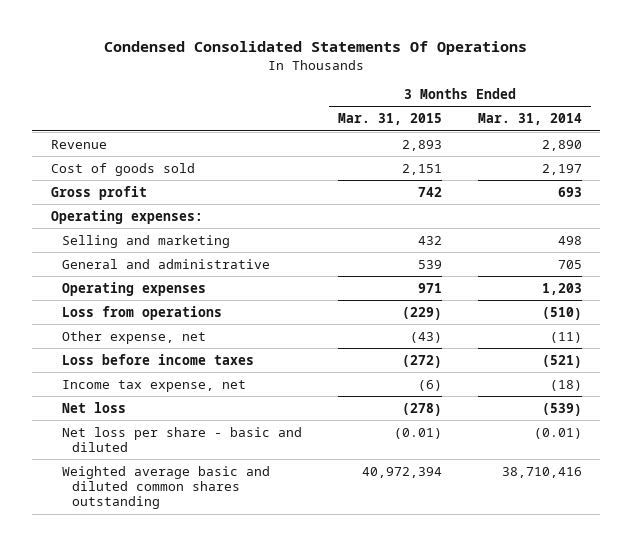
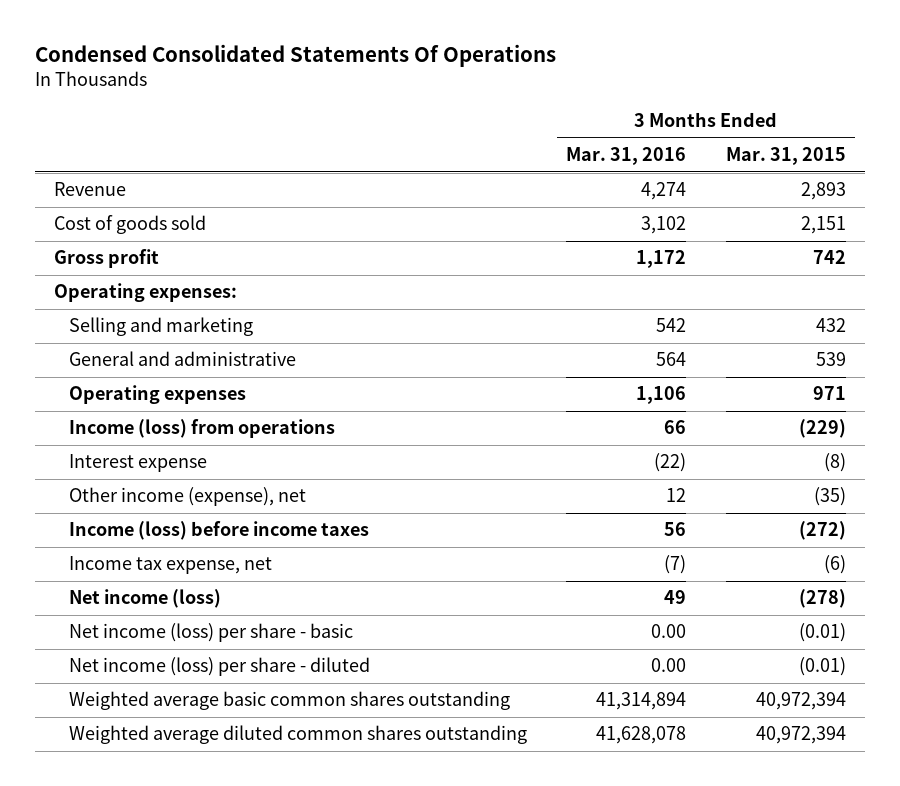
- | 3 Months Ended Mar. 31, 2015 | 3 Months Ended Mar. 31, 2014
+ | 3 Months Ended Mar. 31, 2016 | 3 Months Ended Mar. 31, 2015
- Loss from operations | (229) | (510)
- Other expense, net | (43) | (11)
- Loss before income taxes | (272) | (521)
+ Income (loss) from operations | 66 | (229)
+ Interest expense | (22) | (8)
+ Other income (expense), net | 12 | (35)
+ Income (loss) before income taxes | 56 | (272)
- Net loss | (278) | (539)
- Net loss per share - basic and diluted | (0.01) | (0.01)
- Weighted average basic and diluted common shares outstanding | 40,972,394 | 38,710,416
+ Net income (loss) | 49 | (278)
+ Net income (loss) per share - basic | 0.00 | (0.01)
+ Net income (loss) per share - diluted | 0.00 | (0.01)
+ Weighted average basic common shares outstanding | 41,314,894 | 40,972,394
+ Weighted average diluted common shares outstanding | 41,628,078 | 40,972,394

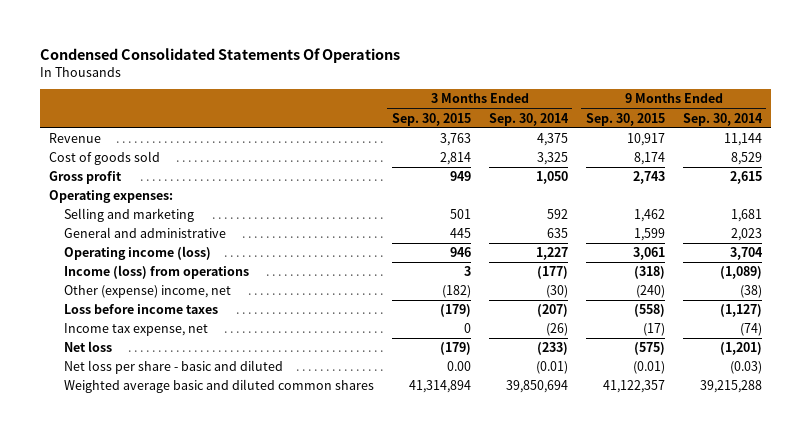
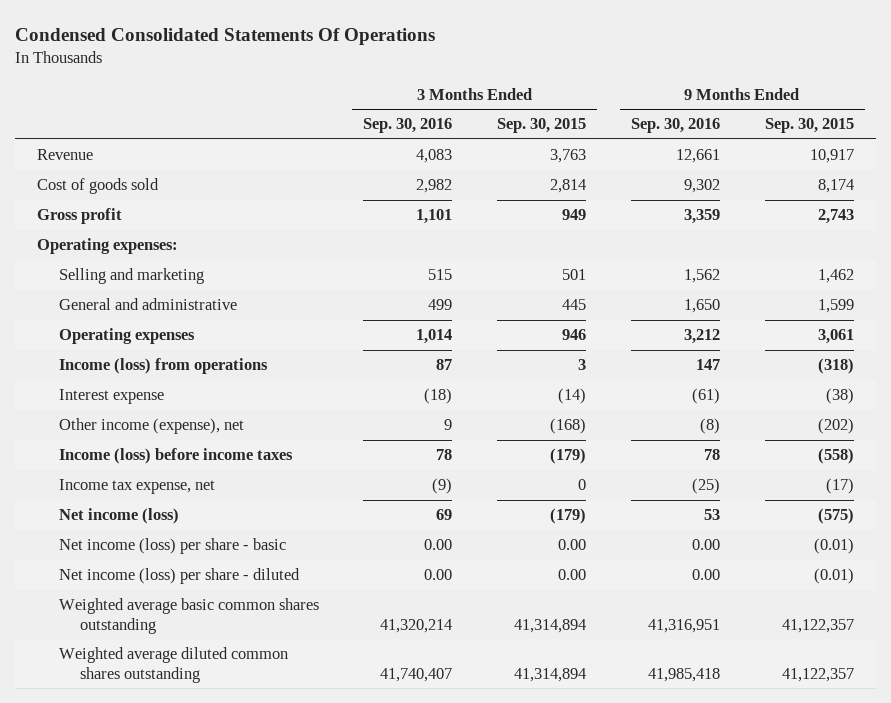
- | 3 Months Ended Sep. 30, 2015 | 3 Months Ended Sep. 30, 2014 | 9 Months Ended Sep. 30, 2015 | 9 Months Ended Sep. 30, 2014
+ | 3 Months Ended Sep. 30, 2016 | 3 Months Ended Sep. 30, 2015 | 9 Months Ended Sep. 30, 2016 | 9 Months Ended Sep. 30, 2015
- Operating income (loss) | 946 | 1,227 | 3,061 | 3,704
+ Operating expenses | 1,014 | 946 | 3,212 | 3,061
- Other (expense) income, net | (182) | (30) | (240) | (38)
- Loss before income taxes | (179) | (207) | (558) | (1,127)
+ Interest expense | (18) | (14) | (61) | (38)
+ Other income (expense), net | 9 | (168) | (8) | (202)
+ Income (loss) before income taxes | 78 | (179) | 78 | (558)
- Net loss | (179) | (233) | (575) | (1,201)
- Net loss per share - basic and diluted | 0.00 | (0.01) | (0.01) | (0.03)
- Weighted average basic and diluted common shares | 41,314,894 | 39,850,694 | 41,122,357 | 39,215,288
+ Net income (loss) | 69 | (179) | 53 | (575)
+ Net income (loss) per share - basic | 0.00 | 0.00 | 0.00 | (0.01)
+ Net income (loss) per share - diluted | 0.00 | 0.00 | 0.00 | (0.01)
+ Weighted average basic common shares outstanding | 41,320,214 | 41,314,894 | 41,316,951 | 41,122,357
+ Weighted average diluted common shares outstanding | 41,740,407 | 41,314,894 | 41,985,418 | 41,122,357

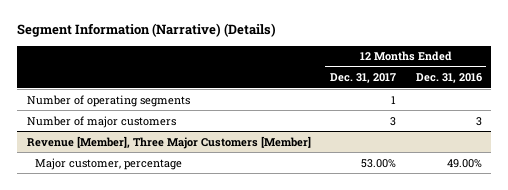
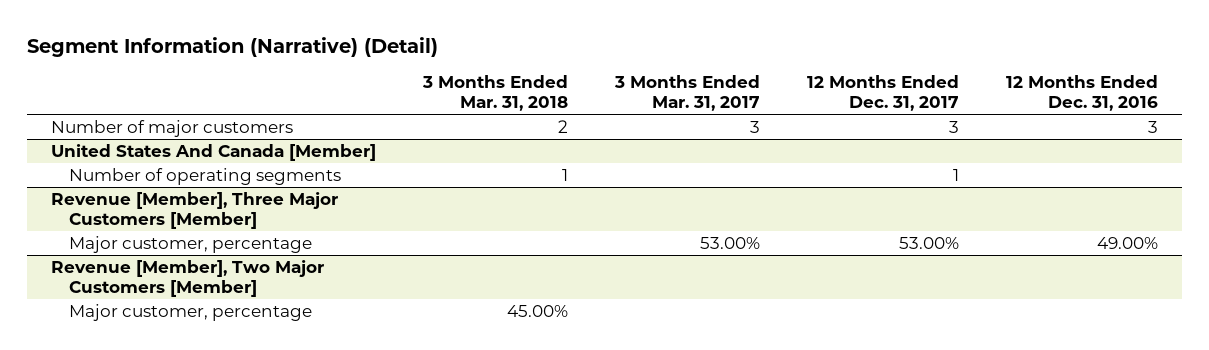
- Segment Information (Narrative) (Details)
+ Segment Information (Narrative) (Detail)
- | 12 Months Ended Dec. 31, 2017 | 12 Months Ended Dec. 31, 2016
+ | 3 Months Ended Mar. 31, 2018 | 3 Months Ended Mar. 31, 2017 | 12 Months Ended Dec. 31, 2017 | 12 Months Ended Dec. 31, 2016
- Number of operating segments | 1 |
+ United States And Canada [Member]
+ Number of operating segments | 1 | | 1 |
+ Revenue [Member], Two Major Customers [Member]
+ Major customer, percentage | 45.00% | | |

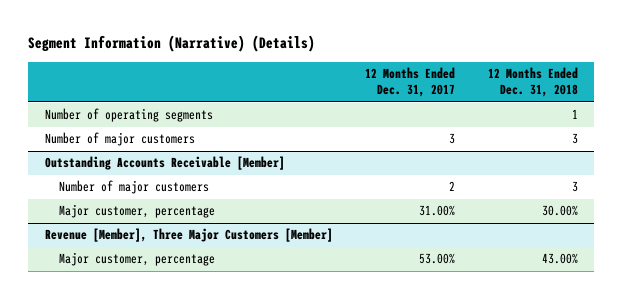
- Segment Information (Narrative) (Detail)
+ Segment Information (Narrative) (Details)
- | 3 Months Ended Mar. 31, 2018 | 3 Months Ended Mar. 31, 2017 | 12 Months Ended Dec. 31, 2017 | 12 Months Ended Dec. 31, 2016
+ | 12 Months Ended Dec. 31, 2017 | 12 Months Ended Dec. 31, 2018
+ Number of operating segments | | 1
- United States And Canada [Member]
- Number of operating segments | 1 | | 1 |
+ Outstanding Accounts Receivable [Member]
+ Number of major customers | 2 | 3
+ Major customer, percentage | 31.00% | 30.00%
- Revenue [Member], Two Major Customers [Member]
- Major customer, percentage | 45.00% | | |

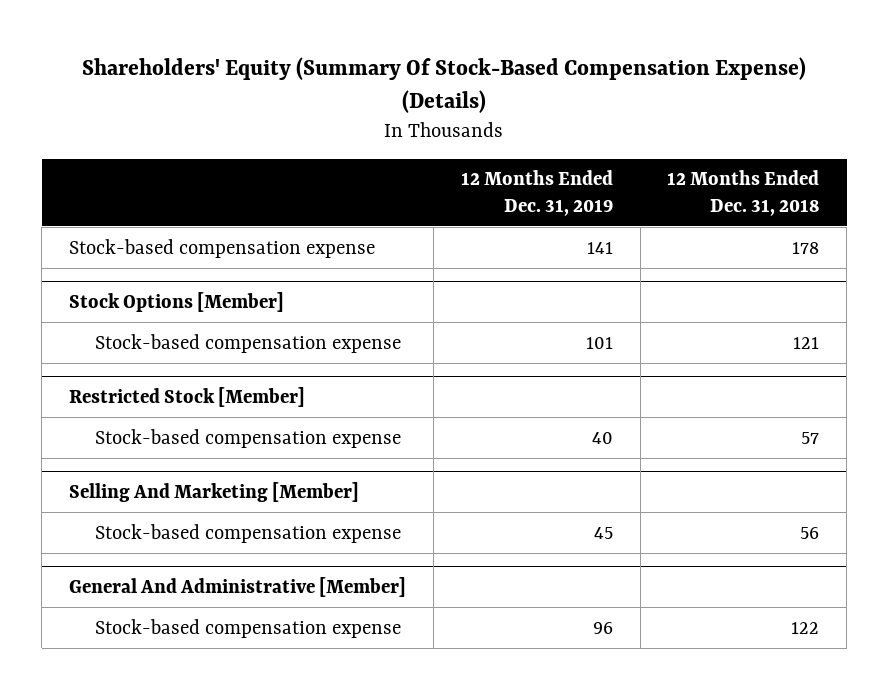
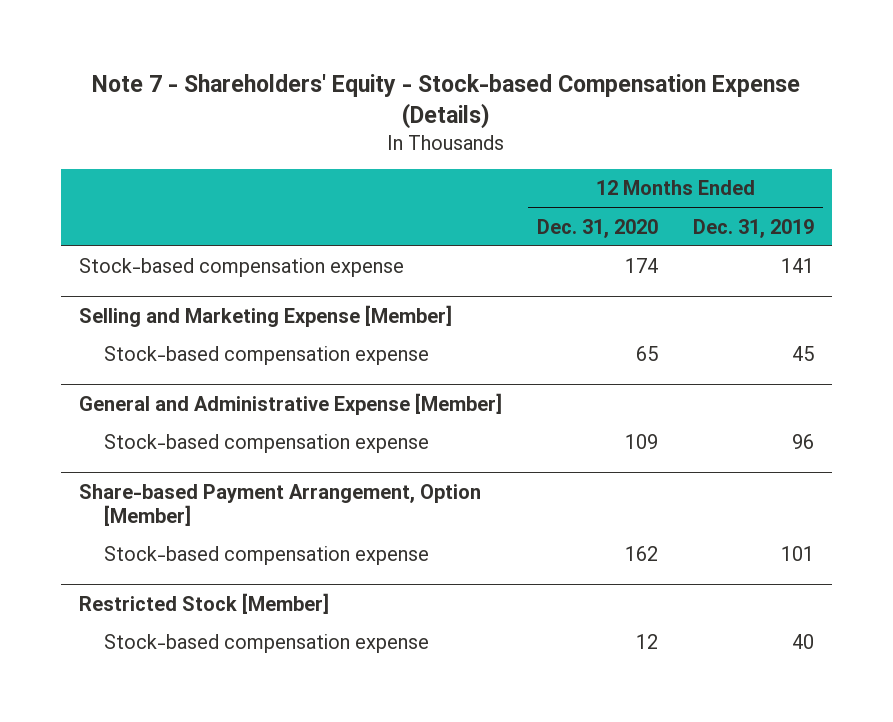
- Shareholders' Equity (Summary Of Stock-Based Compensation Expense) (Details)
+ Note 7 - Shareholders' Equity - Stock-based Compensation Expense (Details)
- | 12 Months Ended Dec. 31, 2019 | 12 Months Ended Dec. 31, 2018
+ | 12 Months Ended Dec. 31, 2020 | 12 Months Ended Dec. 31, 2019
- Stock Options [Member]
+ Selling and Marketing Expense [Member]
+ Stock-based compensation expense | 65 | 45
+ General and Administrative Expense [Member]
+ Stock-based compensation expense | 109 | 96
+ Share-based Payment Arrangement, Option [Member]
- Selling And Marketing [Member]
- Stock-based compensation expense | 45 | 56
- General And Administrative [Member]
- Stock-based compensation expense | 96 | 122

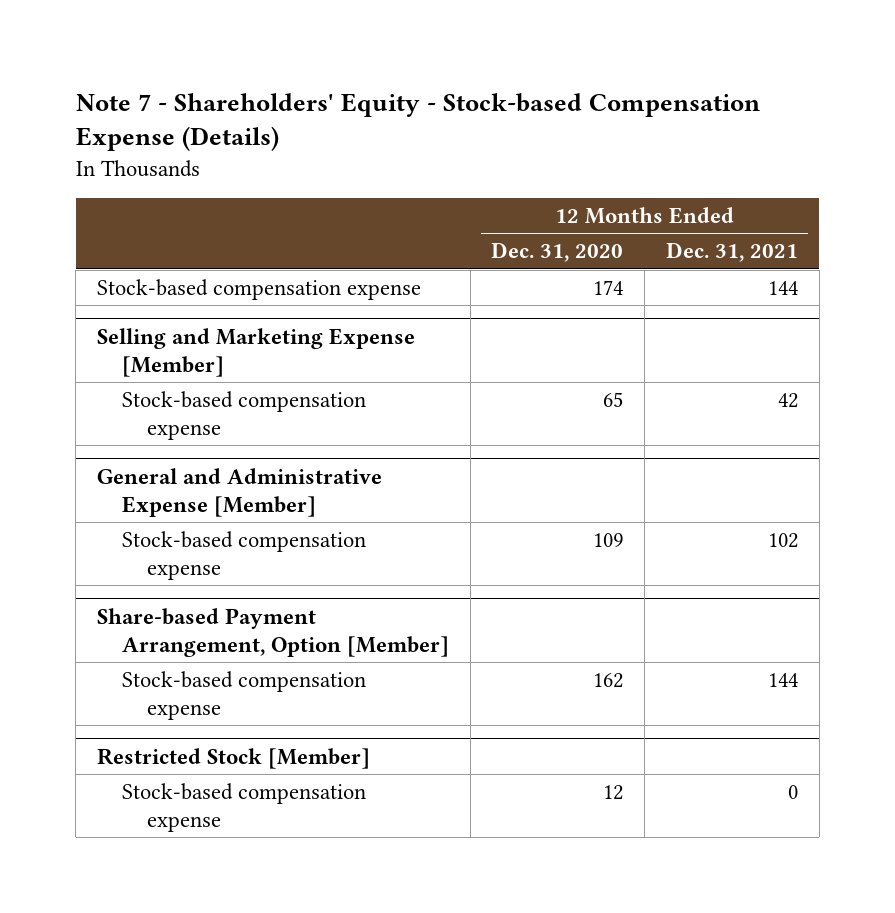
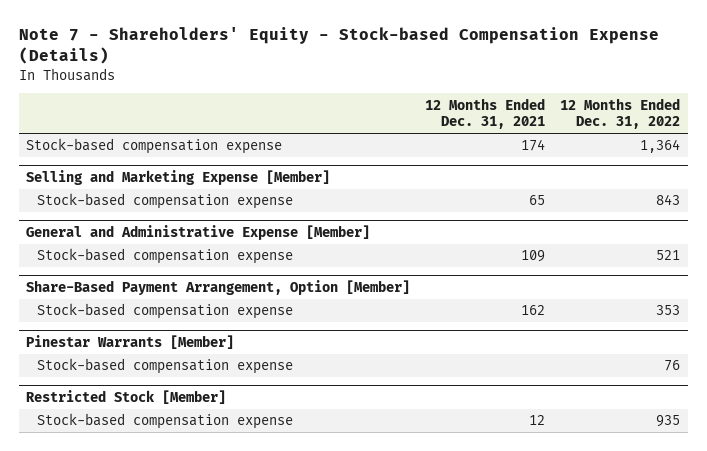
- | 12 Months Ended Dec. 31, 2020 | 12 Months Ended Dec. 31, 2021
+ | 12 Months Ended Dec. 31, 2021 | 12 Months Ended Dec. 31, 2022
- Stock-based compensation expense | 174 | 144
+ Stock-based compensation expense | 174 | 1,364
@ Selling and Marketing Expense [Member]
- Stock-based compensation expense | 65 | 42
+ Stock-based compensation expense | 65 | 843
@ General and Administrative Expense [Member]
- Stock-based compensation expense | 109 | 102
- Share-based Payment Arrangement, Option [Member]
- Stock-based compensation expense | 162 | 144
@ General and Administrative Expense [Member]
+ Stock-based compensation expense | 109 | 521
+ Share-Based Payment Arrangement, Option [Member]
+ Stock-based compensation expense | 162 | 353
+ Pinestar Warrants [Member]
+ Stock-based compensation expense | | 76
@ Restricted Stock [Member]
- Stock-based compensation expense | 12 | 0
+ Stock-based compensation expense | 12 | 935

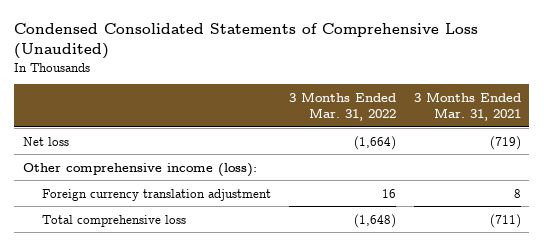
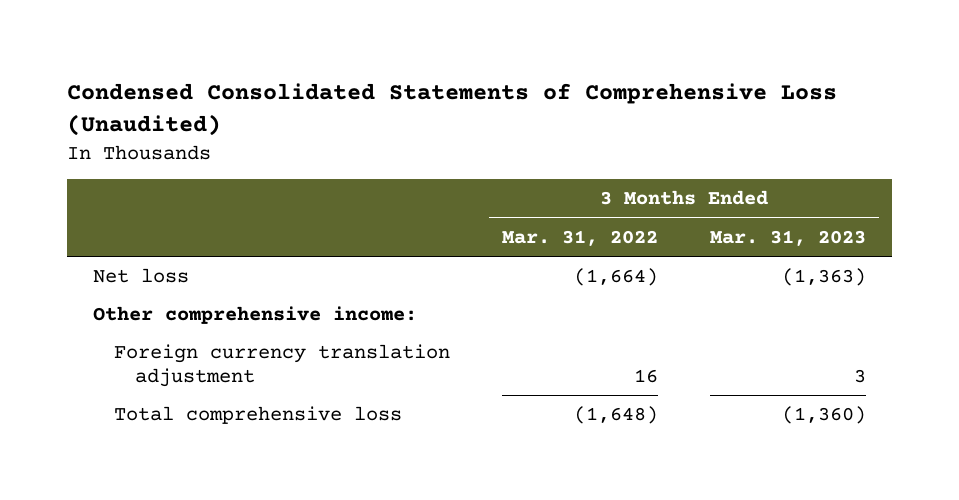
- | 3 Months Ended Mar. 31, 2022 | 3 Months Ended Mar. 31, 2021
+ | 3 Months Ended Mar. 31, 2022 | 3 Months Ended Mar. 31, 2023
- Other comprehensive income (loss):
+ Other comprehensive income:

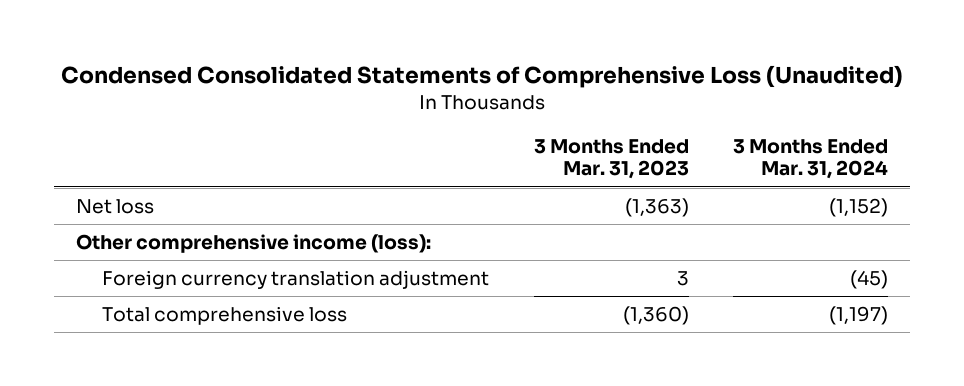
- | 3 Months Ended Mar. 31, 2022 | 3 Months Ended Mar. 31, 2023
+ | 3 Months Ended Mar. 31, 2023 | 3 Months Ended Mar. 31, 2024
- Other comprehensive income:
+ Other comprehensive income (loss):

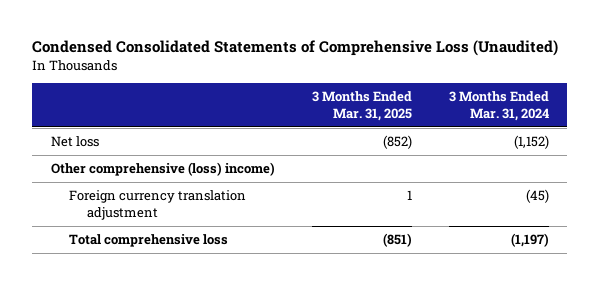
- | 3 Months Ended Mar. 31, 2023 | 3 Months Ended Mar. 31, 2024
+ | 3 Months Ended Mar. 31, 2025 | 3 Months Ended Mar. 31, 2024
- Other comprehensive income (loss):
+ Other comprehensive (loss) income)

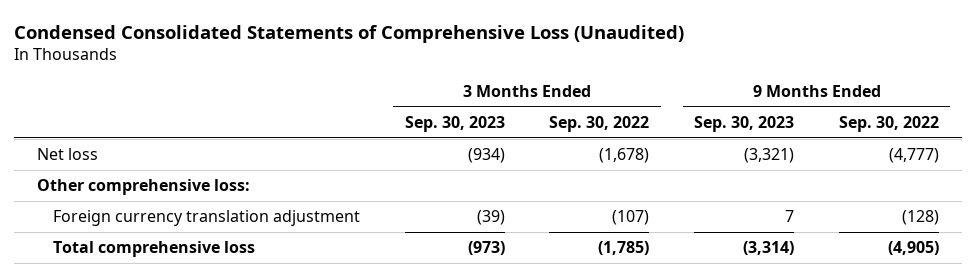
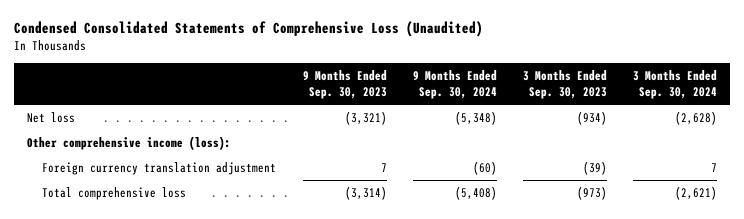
- | 3 Months Ended Sep. 30, 2023 | 3 Months Ended Sep. 30, 2022 | 9 Months Ended Sep. 30, 2023 | 9 Months Ended Sep. 30, 2022
+ | 9 Months Ended Sep. 30, 2023 | 9 Months Ended Sep. 30, 2024 | 3 Months Ended Sep. 30, 2023 | 3 Months Ended Sep. 30, 2024
- Other comprehensive loss:
+ Other comprehensive income (loss):

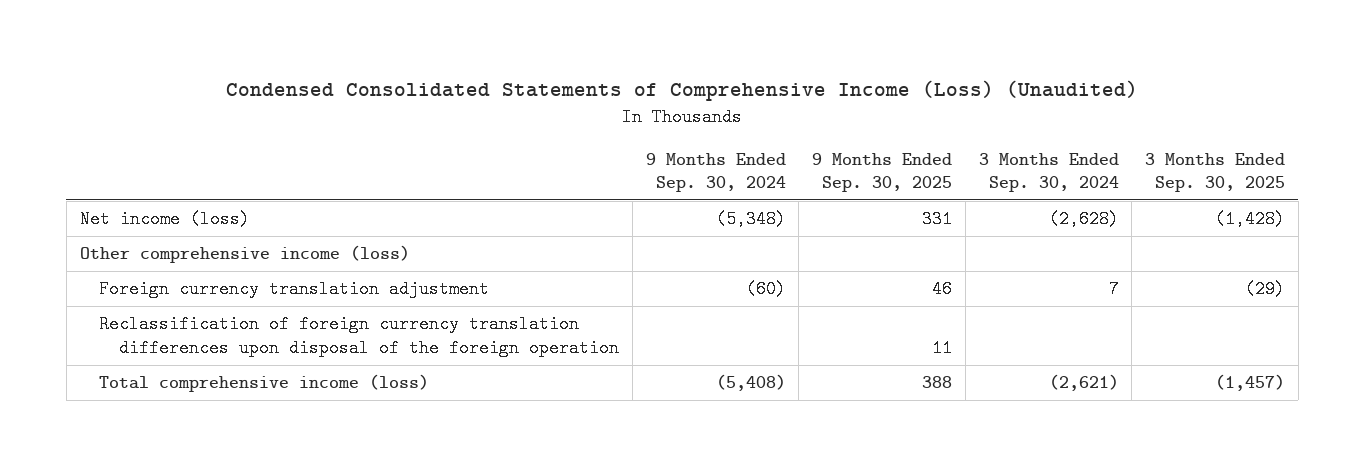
- Condensed Consolidated Statements of Comprehensive Loss (Unaudited)
+ Condensed Consolidated Statements of Comprehensive Income (Loss) (Unaudited)
- | 9 Months Ended Sep. 30, 2023 | 9 Months Ended Sep. 30, 2024 | 3 Months Ended Sep. 30, 2023 | 3 Months Ended Sep. 30, 2024
+ | 9 Months Ended Sep. 30, 2024 | 9 Months Ended Sep. 30, 2025 | 3 Months Ended Sep. 30, 2024 | 3 Months Ended Sep. 30, 2025
- Net loss | (3,321) | (5,348) | (934) | (2,628)
- Other comprehensive income (loss):
+ Net income (loss) | (5,348) | 331 | (2,628) | (1,428)
+ Other comprehensive income (loss)
- Total comprehensive loss | (3,314) | (5,408) | (973) | (2,621)
+ Reclassification of foreign currency translation differences upon disposal of the foreign operation | | 11 | |
+ Total comprehensive income (loss) | (5,408) | 388 | (2,621) | (1,457)

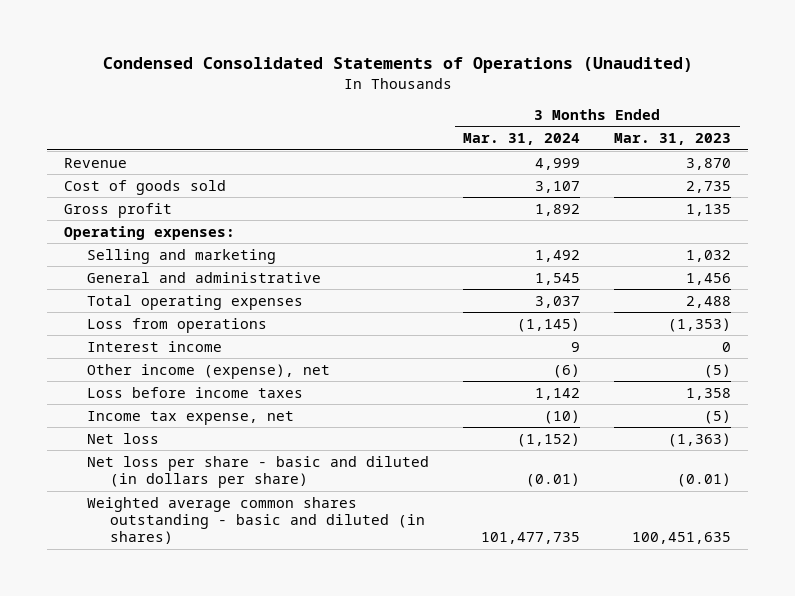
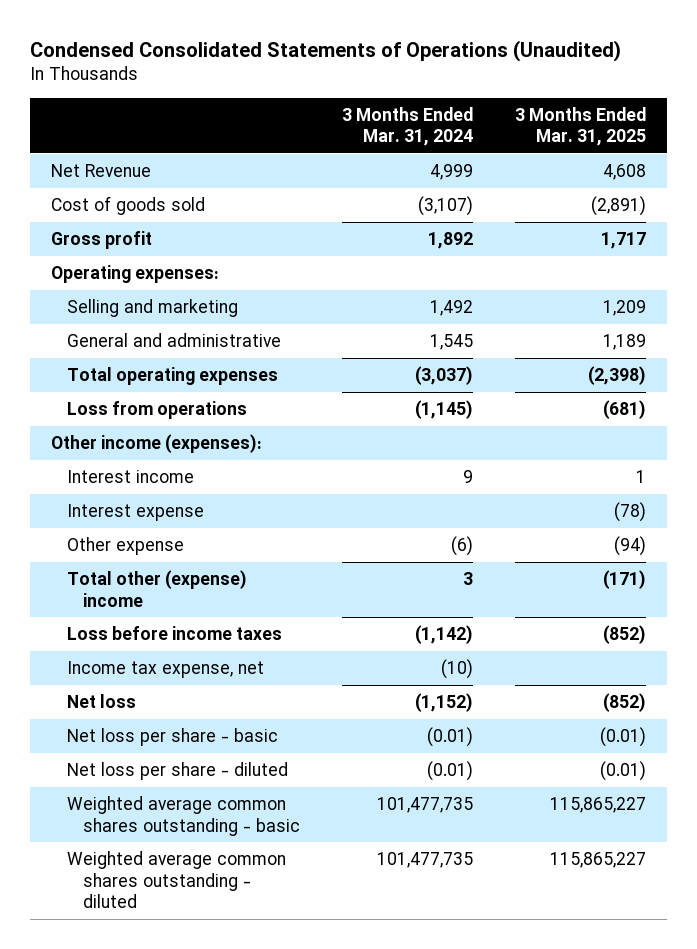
- | 3 Months Ended Mar. 31, 2024 | 3 Months Ended Mar. 31, 2023
+ | 3 Months Ended Mar. 31, 2024 | 3 Months Ended Mar. 31, 2025
- Revenue | 4,999 | 3,870
- Cost of goods sold | 3,107 | 2,735
+ Net Revenue | 4,999 | 4,608
+ Cost of goods sold | (3,107) | (2,891)
- Total operating expenses | 3,037 | 2,488
+ Total operating expenses | (3,037) | (2,398)
+ Other income (expenses):
- Other income (expense), net | (6) | (5)
- Loss before income taxes | 1,142 | 1,358
+ Interest expense | | (78)
+ Other expense | (6) | (94)
+ Total other (expense) income | 3 | (171)
+ Loss before income taxes | (1,142) | (852)
- Net loss per share - basic and diluted (in dollars per share) | (0.01) | (0.01)
- Weighted average common shares outstanding - basic and diluted (in shares) | 101,477,735 | 100,451,635
+ Net loss per share - basic | (0.01) | (0.01)
+ Net loss per share - diluted | (0.01) | (0.01)
+ Weighted average common shares outstanding - basic | 101,477,735 | 115,865,227
+ Weighted average common shares outstanding - diluted | 101,477,735 | 115,865,227

